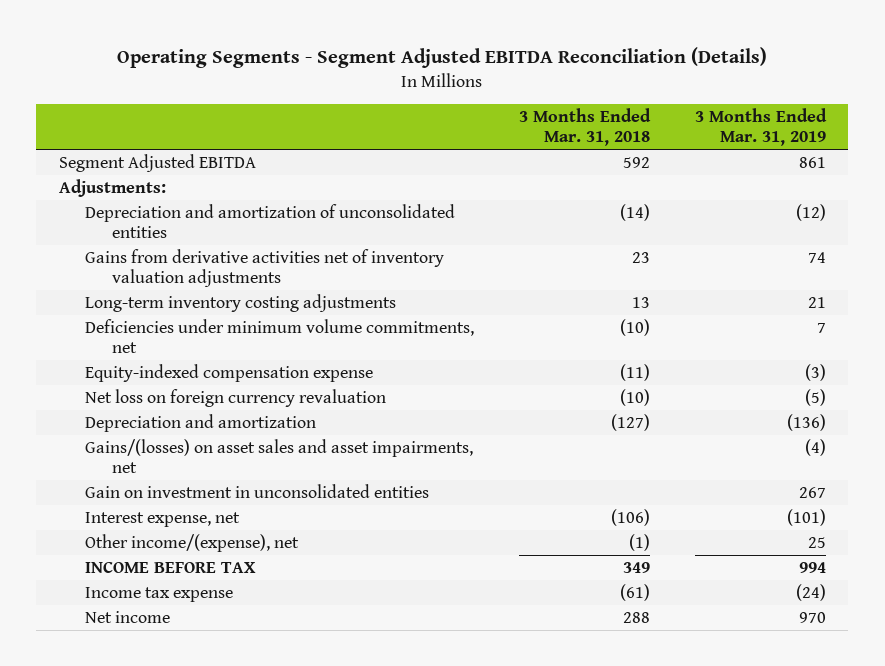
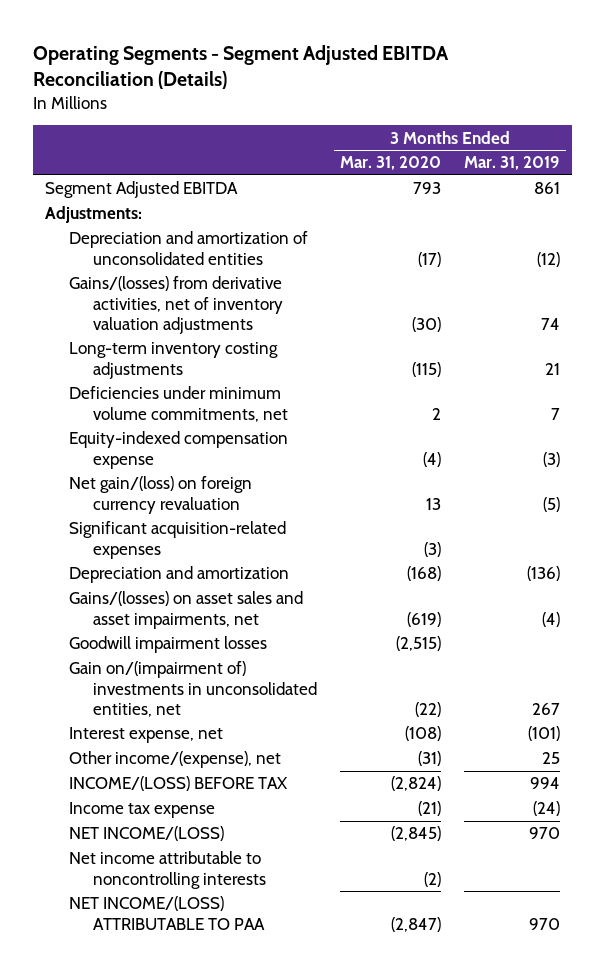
- | 3 Months Ended Mar. 31, 2018 | 3 Months Ended Mar. 31, 2019
+ | 3 Months Ended Mar. 31, 2020 | 3 Months Ended Mar. 31, 2019
- Gains from derivative activities net of inventory valuation adjustments | 23 | 74
+ Gains/(losses) from derivative activities, net of inventory valuation adjustments | (30) | 74
- Net loss on foreign currency revaluation | (10) | (5)
+ Net gain/(loss) on foreign currency revaluation | 13 | (5)
+ Significant acquisition-related expenses | (3) |
- Gain on investment in unconsolidated entities | | 267
+ Goodwill impairment losses | (2,515) |
+ Gain on/(impairment of) investments in unconsolidated entities, net | (22) | 267
- INCOME BEFORE TAX | 349 | 994
+ INCOME/(LOSS) BEFORE TAX | (2,824) | 994
- Net income | 288 | 970
+ NET INCOME/(LOSS) | (2,845) | 970
+ Net income attributable to noncontrolling interests | (2) |
+ NET INCOME/(LOSS) ATTRIBUTABLE TO PAA | (2,847) | 970

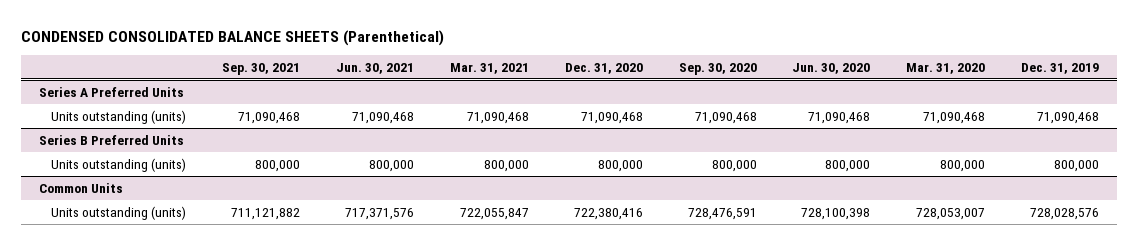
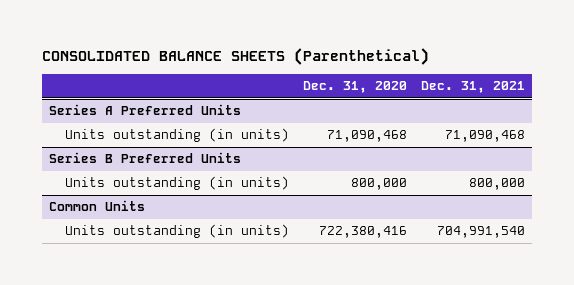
- CONDENSED CONSOLIDATED BALANCE SHEETS (Parenthetical)
+ CONSOLIDATED BALANCE SHEETS (Parenthetical)
- | Sep. 30, 2021 | Jun. 30, 2021 | Mar. 31, 2021 | Dec. 31, 2020 | Sep. 30, 2020 | Jun. 30, 2020 | Mar. 31, 2020 | Dec. 31, 2019
+ | Dec. 31, 2020 | Dec. 31, 2021
@ Series A Preferred Units
- Units outstanding (units) | 71,090,468 | 71,090,468 | 71,090,468 | 71,090,468 | 71,090,468 | 71,090,468 | 71,090,468 | 71,090,468
+ Units outstanding (in units) | 71,090,468 | 71,090,468
@ Series B Preferred Units
- Units outstanding (units) | 800,000 | 800,000 | 800,000 | 800,000 | 800,000 | 800,000 | 800,000 | 800,000
+ Units outstanding (in units) | 800,000 | 800,000
@ Common Units
- Units outstanding (units) | 711,121,882 | 717,371,576 | 722,055,847 | 722,380,416 | 728,476,591 | 728,100,398 | 728,053,007 | 728,028,576
+ Units outstanding (in units) | 722,380,416 | 704,991,540

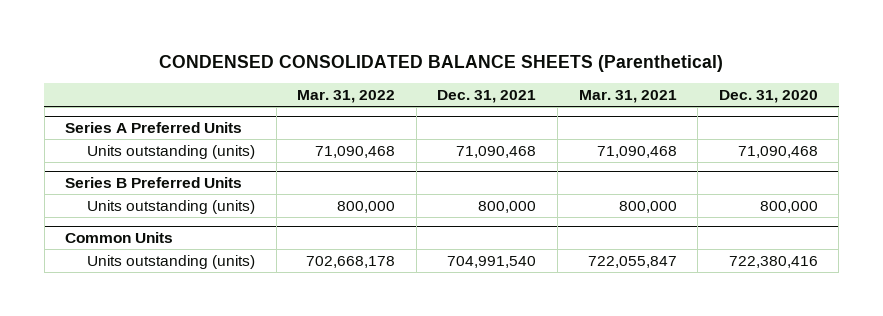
- CONSOLIDATED BALANCE SHEETS (Parenthetical)
+ CONDENSED CONSOLIDATED BALANCE SHEETS (Parenthetical)
- | Dec. 31, 2020 | Dec. 31, 2021
+ | Mar. 31, 2022 | Dec. 31, 2021 | Mar. 31, 2021 | Dec. 31, 2020
@ Series A Preferred Units
- Units outstanding (in units) | 71,090,468 | 71,090,468
+ Units outstanding (units) | 71,090,468 | 71,090,468 | 71,090,468 | 71,090,468
@ Series B Preferred Units
- Units outstanding (in units) | 800,000 | 800,000
+ Units outstanding (units) | 800,000 | 800,000 | 800,000 | 800,000
@ Common Units
- Units outstanding (in units) | 722,380,416 | 704,991,540
+ Units outstanding (units) | 702,668,178 | 704,991,540 | 722,055,847 | 722,380,416

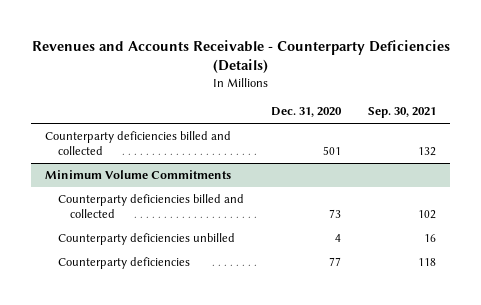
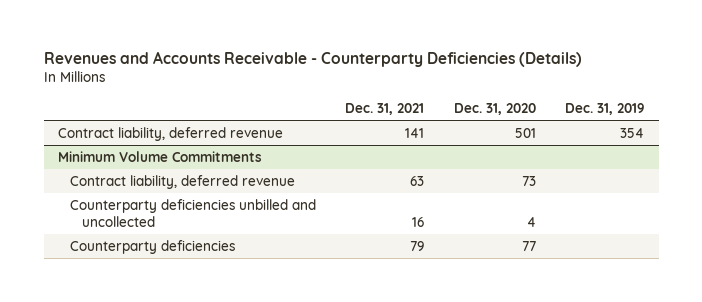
- | Dec. 31, 2020 | Sep. 30, 2021
+ | Dec. 31, 2021 | Dec. 31, 2020 | Dec. 31, 2019
- Counterparty deficiencies billed and collected | 501 | 132
+ Contract liability, deferred revenue | 141 | 501 | 354
@ Minimum Volume Commitments
- Counterparty deficiencies billed and collected | 73 | 102
- Counterparty deficiencies unbilled | 4 | 16
+ Contract liability, deferred revenue | 63 | 73 |
+ Counterparty deficiencies unbilled and uncollected | 16 | 4 |

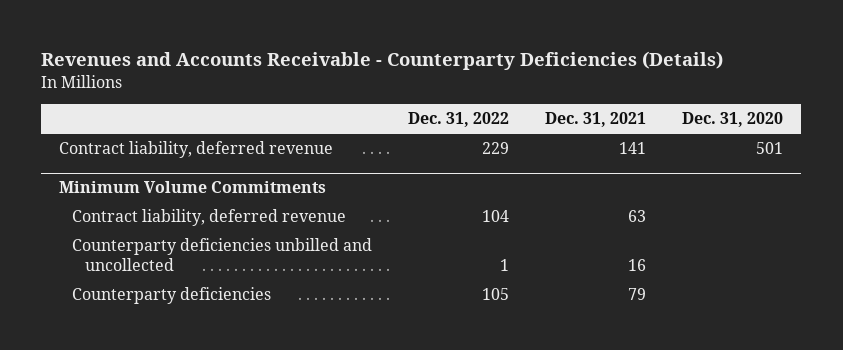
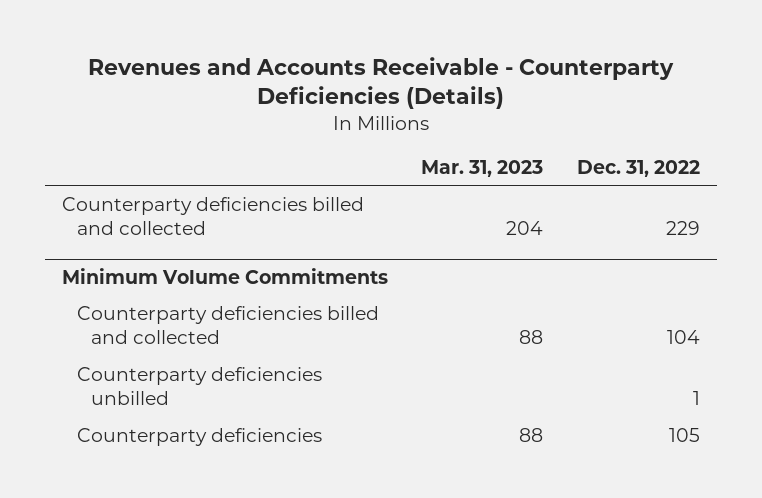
- | Dec. 31, 2022 | Dec. 31, 2021 | Dec. 31, 2020
+ | Mar. 31, 2023 | Dec. 31, 2022
- Contract liability, deferred revenue | 229 | 141 | 501
+ Counterparty deficiencies billed and collected | 204 | 229
@ Minimum Volume Commitments
- Contract liability, deferred revenue | 104 | 63 |
- Counterparty deficiencies unbilled and uncollected | 1 | 16 |
+ Counterparty deficiencies billed and collected | 88 | 104
+ Counterparty deficiencies unbilled | | 1

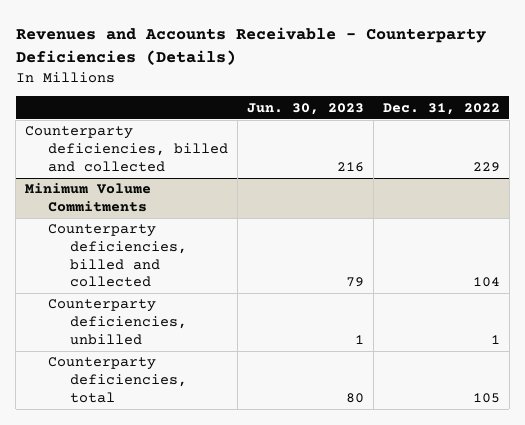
- | Mar. 31, 2023 | Dec. 31, 2022
+ | Jun. 30, 2023 | Dec. 31, 2022
- Counterparty deficiencies billed and collected | 204 | 229
+ Counterparty deficiencies, billed and collected | 216 | 229
@ Minimum Volume Commitments
- Counterparty deficiencies billed and collected | 88 | 104
- Counterparty deficiencies unbilled | | 1
- Counterparty deficiencies | 88 | 105
+ Counterparty deficiencies, billed and collected | 79 | 104
+ Counterparty deficiencies, unbilled | 1 | 1
+ Counterparty deficiencies, total | 80 | 105

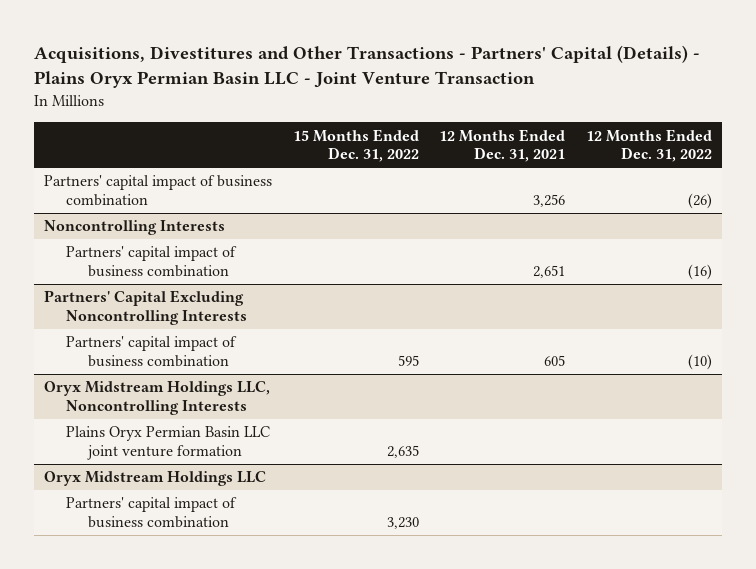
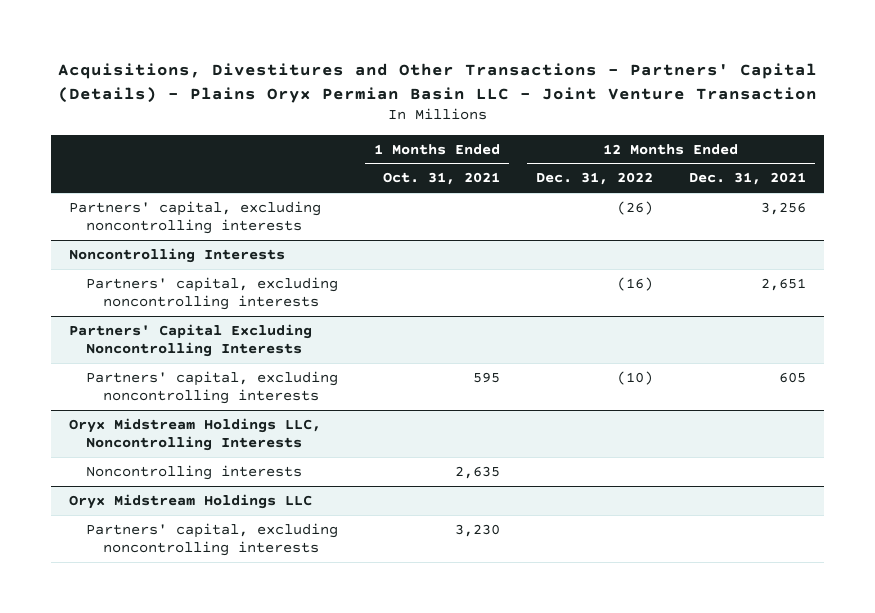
- | 15 Months Ended Dec. 31, 2022 | 12 Months Ended Dec. 31, 2021 | 12 Months Ended Dec. 31, 2022
+ | 1 Months Ended Oct. 31, 2021 | 12 Months Ended Dec. 31, 2022 | 12 Months Ended Dec. 31, 2021
- Partners' capital impact of business combination | | 3,256 | (26)
+ Partners' capital, excluding noncontrolling interests | | (26) | 3,256
@ Noncontrolling Interests
- Partners' capital impact of business combination | | 2,651 | (16)
+ Partners' capital, excluding noncontrolling interests | | (16) | 2,651
@ Partners' Capital Excluding Noncontrolling Interests
- Partners' capital impact of business combination | 595 | 605 | (10)
+ Partners' capital, excluding noncontrolling interests | 595 | (10) | 605
@ Oryx Midstream Holdings LLC, Noncontrolling Interests
- Plains Oryx Permian Basin LLC joint venture formation | 2,635 | |
+ Noncontrolling interests | 2,635 | |
@ Oryx Midstream Holdings LLC
- Partners' capital impact of business combination | 3,230 | |
+ Partners' capital, excluding noncontrolling interests | 3,230 | |

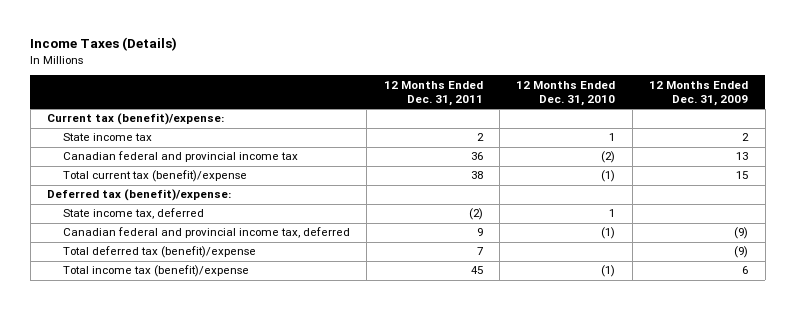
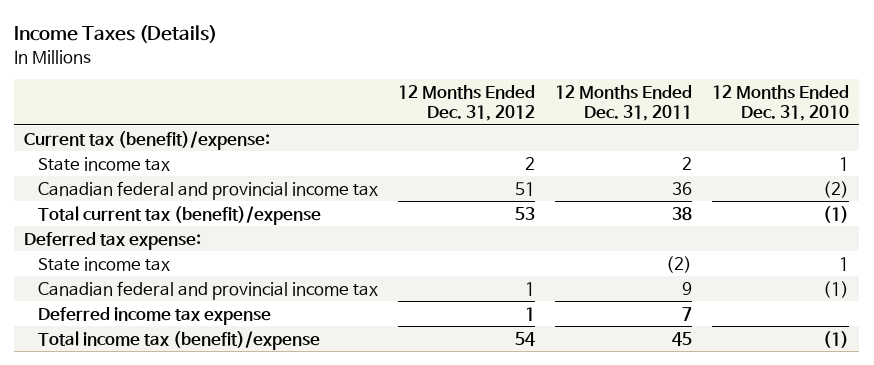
- | 12 Months Ended Dec. 31, 2011 | 12 Months Ended Dec. 31, 2010 | 12 Months Ended Dec. 31, 2009
+ | 12 Months Ended Dec. 31, 2012 | 12 Months Ended Dec. 31, 2011 | 12 Months Ended Dec. 31, 2010
- Deferred tax (benefit)/expense:
- State income tax, deferred | (2) | 1 |
- Canadian federal and provincial income tax, deferred | 9 | (1) | (9)
- Total deferred tax (benefit)/expense | 7 | | (9)
+ Deferred tax expense:
+ State income tax | | (2) | 1
+ Canadian federal and provincial income tax | 1 | 9 | (1)
+ Deferred income tax expense | 1 | 7 |

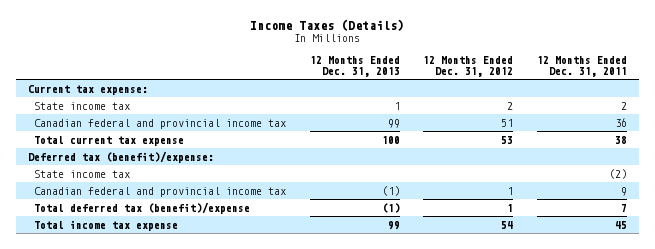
- | 12 Months Ended Dec. 31, 2012 | 12 Months Ended Dec. 31, 2011 | 12 Months Ended Dec. 31, 2010
+ | 12 Months Ended Dec. 31, 2013 | 12 Months Ended Dec. 31, 2012 | 12 Months Ended Dec. 31, 2011
- Current tax (benefit)/expense:
+ Current tax expense:
- Total current tax (benefit)/expense | 53 | 38 | (1)
- Deferred tax expense:
+ Total current tax expense | 100 | 53 | 38
+ Deferred tax (benefit)/expense:
- Deferred income tax expense | 1 | 7 |
- Total income tax (benefit)/expense | 54 | 45 | (1)
+ Total deferred tax (benefit)/expense | (1) | 1 | 7
+ Total income tax expense | 99 | 54 | 45

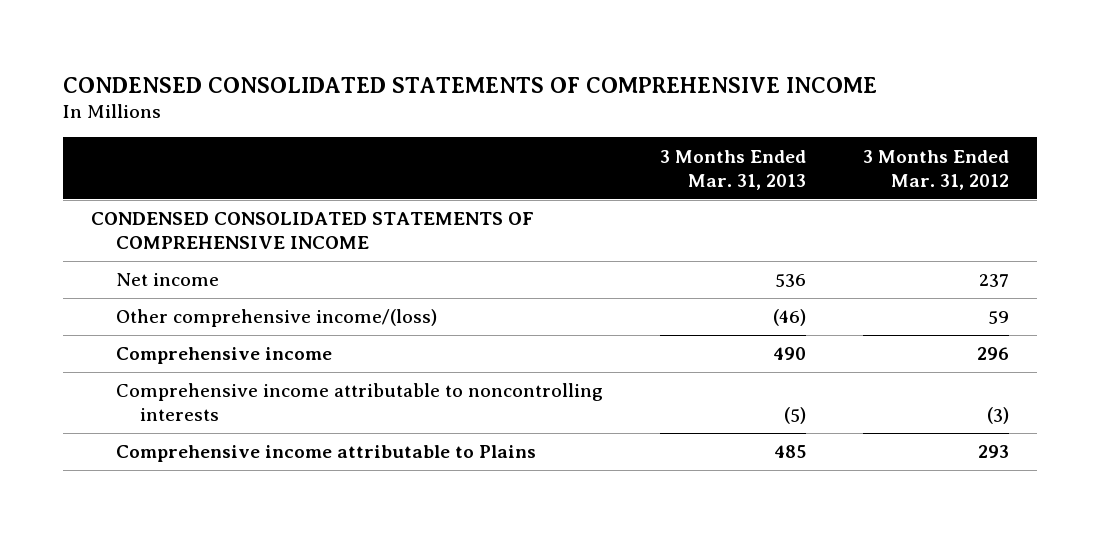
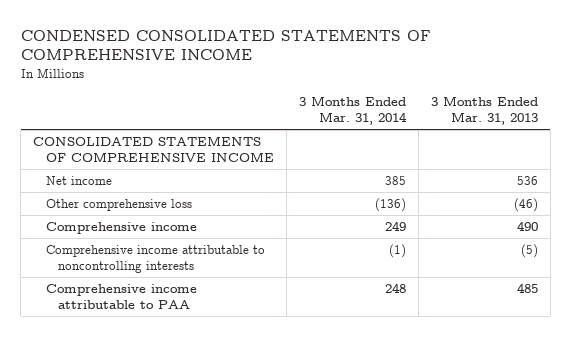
- | 3 Months Ended Mar. 31, 2013 | 3 Months Ended Mar. 31, 2012
+ | 3 Months Ended Mar. 31, 2014 | 3 Months Ended Mar. 31, 2013
- CONDENSED CONSOLIDATED STATEMENTS OF COMPREHENSIVE INCOME
+ CONSOLIDATED STATEMENTS OF COMPREHENSIVE INCOME
- Other comprehensive income/(loss) | (46) | 59
+ Other comprehensive loss | (136) | (46)
- Comprehensive income attributable to Plains | 485 | 293
+ Comprehensive income attributable to PAA | 248 | 485

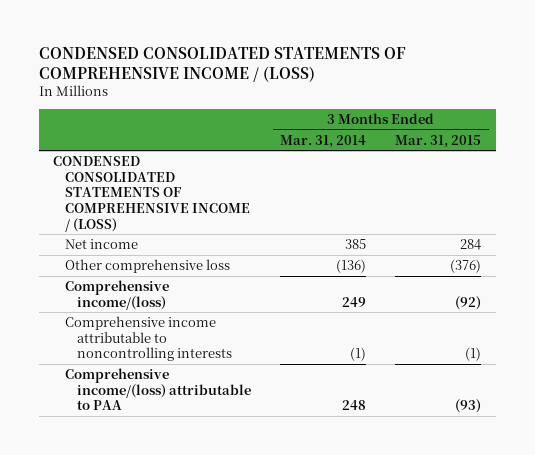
- CONDENSED CONSOLIDATED STATEMENTS OF COMPREHENSIVE INCOME
+ CONDENSED CONSOLIDATED STATEMENTS OF COMPREHENSIVE INCOME / (LOSS)
- | 3 Months Ended Mar. 31, 2014 | 3 Months Ended Mar. 31, 2013
+ | 3 Months Ended Mar. 31, 2014 | 3 Months Ended Mar. 31, 2015
- CONSOLIDATED STATEMENTS OF COMPREHENSIVE INCOME
+ CONDENSED CONSOLIDATED STATEMENTS OF COMPREHENSIVE INCOME / (LOSS)
- Comprehensive income | 249 | 490
+ Comprehensive income/(loss) | 249 | (92)
- Comprehensive income attributable to PAA | 248 | 485
+ Comprehensive income/(loss) attributable to PAA | 248 | (93)

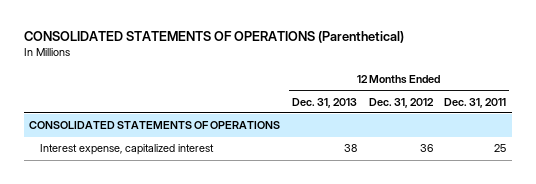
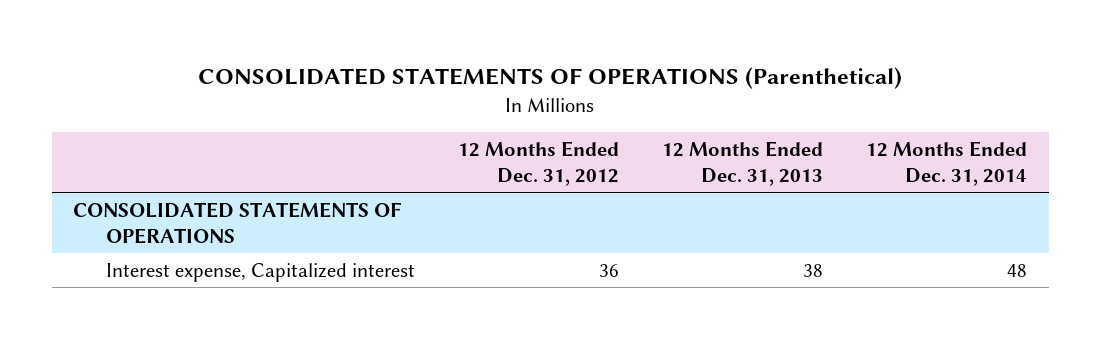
- | 12 Months Ended Dec. 31, 2013 | 12 Months Ended Dec. 31, 2012 | 12 Months Ended Dec. 31, 2011
+ | 12 Months Ended Dec. 31, 2012 | 12 Months Ended Dec. 31, 2013 | 12 Months Ended Dec. 31, 2014
- Interest expense, capitalized interest | 38 | 36 | 25
+ Interest expense, Capitalized interest | 36 | 38 | 48

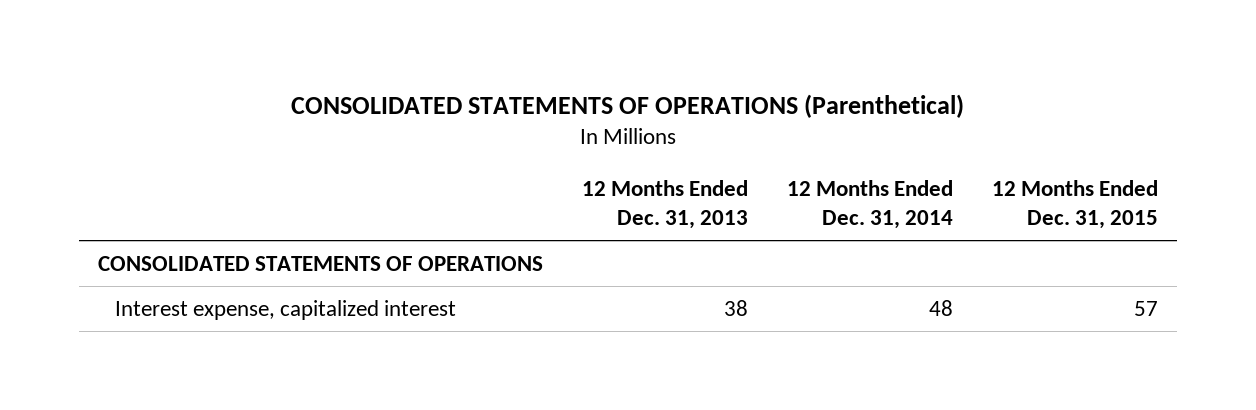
- | 12 Months Ended Dec. 31, 2012 | 12 Months Ended Dec. 31, 2013 | 12 Months Ended Dec. 31, 2014
+ | 12 Months Ended Dec. 31, 2013 | 12 Months Ended Dec. 31, 2014 | 12 Months Ended Dec. 31, 2015
- Interest expense, Capitalized interest | 36 | 38 | 48
+ Interest expense, capitalized interest | 38 | 48 | 57

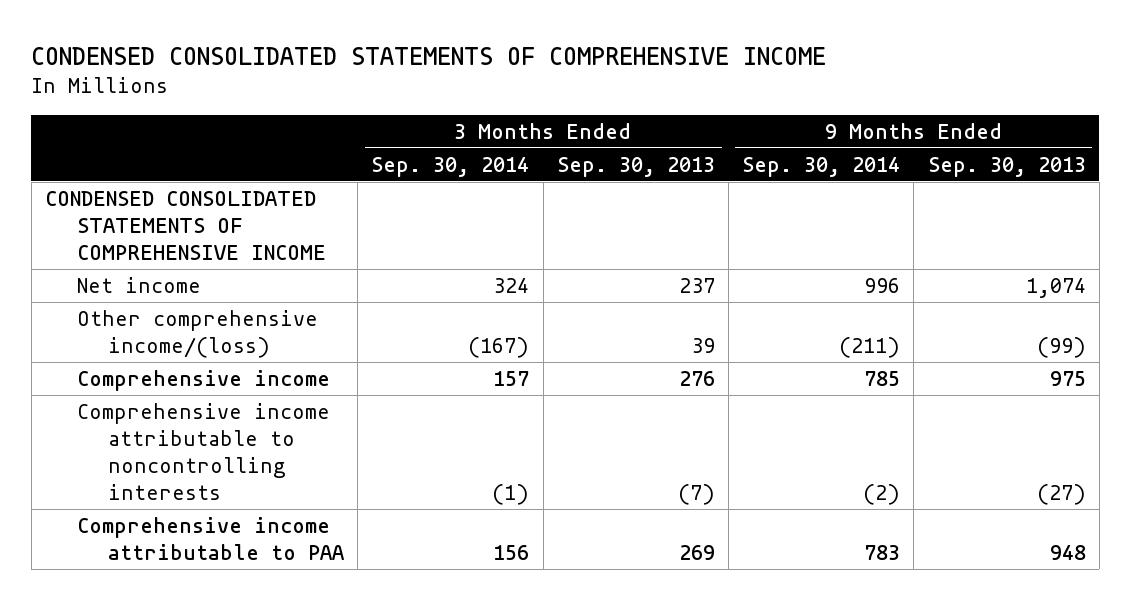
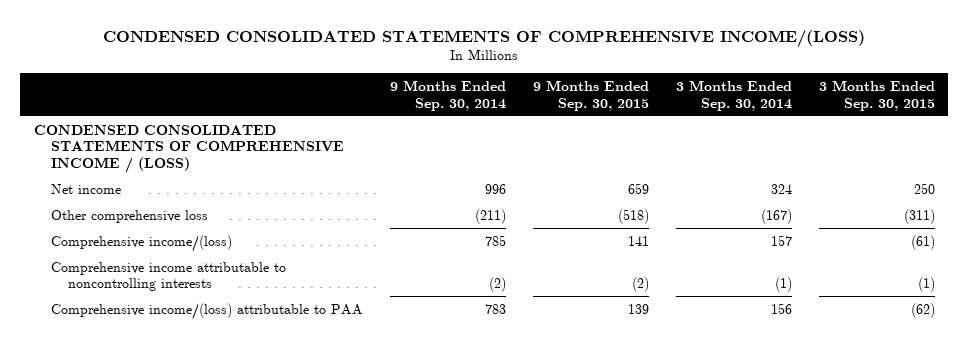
- CONDENSED CONSOLIDATED STATEMENTS OF COMPREHENSIVE INCOME
+ CONDENSED CONSOLIDATED STATEMENTS OF COMPREHENSIVE INCOME/(LOSS)
- | 3 Months Ended Sep. 30, 2014 | 3 Months Ended Sep. 30, 2013 | 9 Months Ended Sep. 30, 2014 | 9 Months Ended Sep. 30, 2013
+ | 9 Months Ended Sep. 30, 2014 | 9 Months Ended Sep. 30, 2015 | 3 Months Ended Sep. 30, 2014 | 3 Months Ended Sep. 30, 2015
- CONDENSED CONSOLIDATED STATEMENTS OF COMPREHENSIVE INCOME
+ CONDENSED CONSOLIDATED STATEMENTS OF COMPREHENSIVE INCOME / (LOSS)
- Other comprehensive income/(loss) | (167) | 39 | (211) | (99)
- Comprehensive income | 157 | 276 | 785 | 975
+ Other comprehensive loss | (211) | (518) | (167) | (311)
+ Comprehensive income/(loss) | 785 | 141 | 157 | (61)
- Comprehensive income attributable to PAA | 156 | 269 | 783 | 948
+ Comprehensive income/(loss) attributable to PAA | 783 | 139 | 156 | (62)

